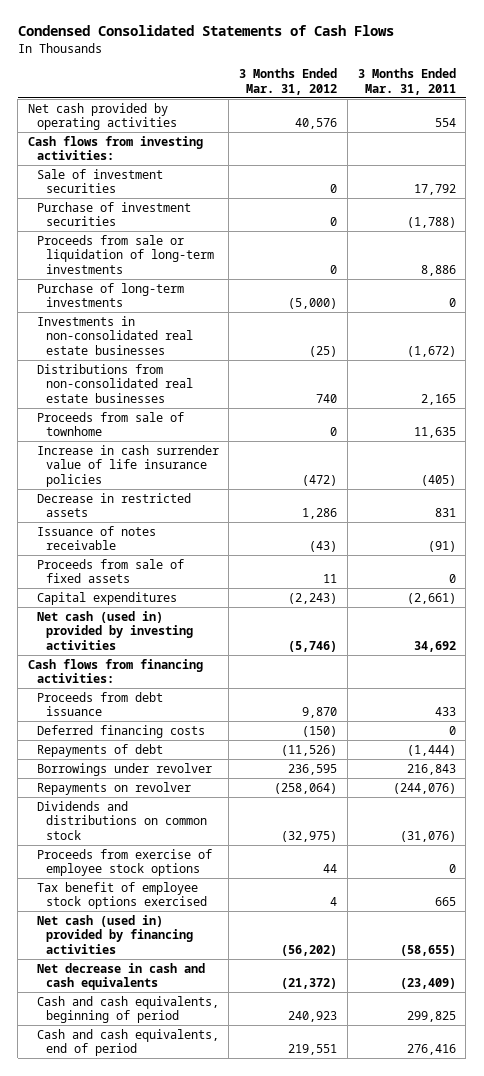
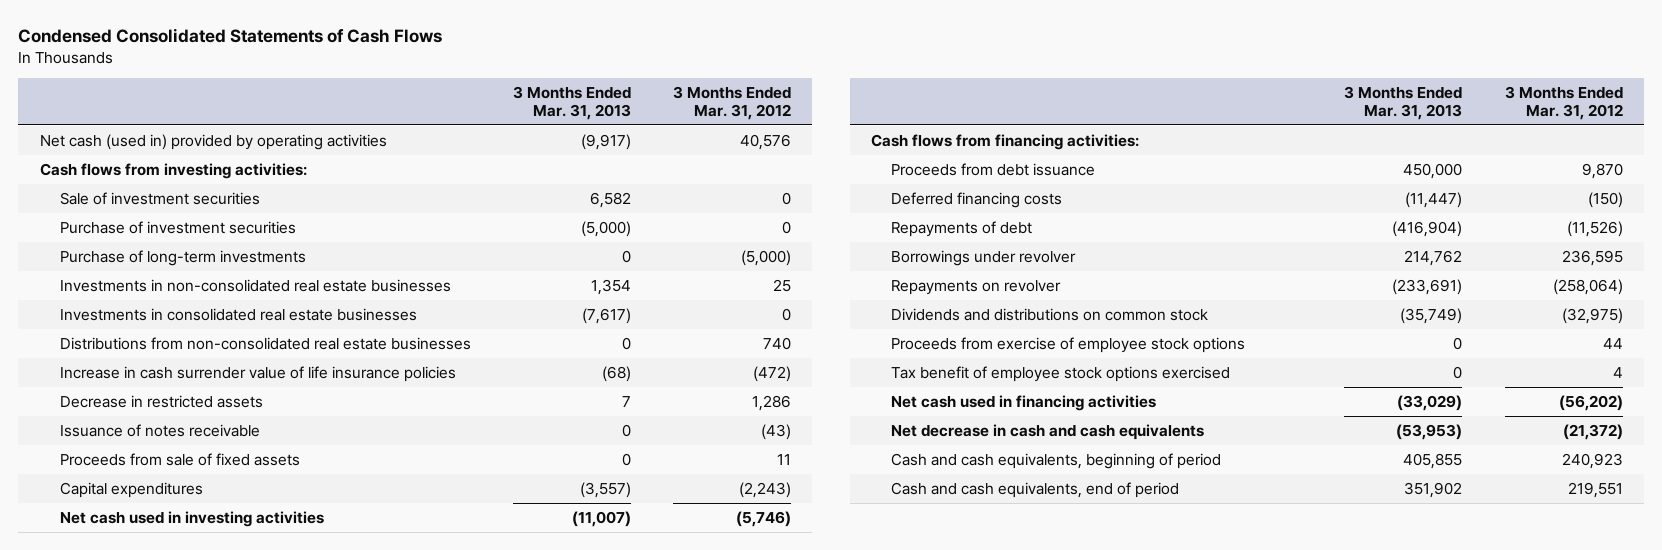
- | 3 Months Ended Mar. 31, 2012 | 3 Months Ended Mar. 31, 2011
+ | 3 Months Ended Mar. 31, 2013 | 3 Months Ended Mar. 31, 2012
- Net cash provided by operating activities | 40,576 | 554
+ Net cash (used in) provided by operating activities | (9,917) | 40,576
- Proceeds from sale or liquidation of long-term investments | 0 | 8,886
- Investments in non-consolidated real estate businesses | (25) | (1,672)
+ Investments in non-consolidated real estate businesses | 1,354 | 25
+ Investments in consolidated real estate businesses | (7,617) | 0
- Proceeds from sale of townhome | 0 | 11,635
- Net cash (used in) provided by investing activities | (5,746) | 34,692
+ Net cash used in investing activities | (11,007) | (5,746)
- Net cash (used in) provided by financing activities | (56,202) | (58,655)
+ Net cash used in financing activities | (33,029) | (56,202)

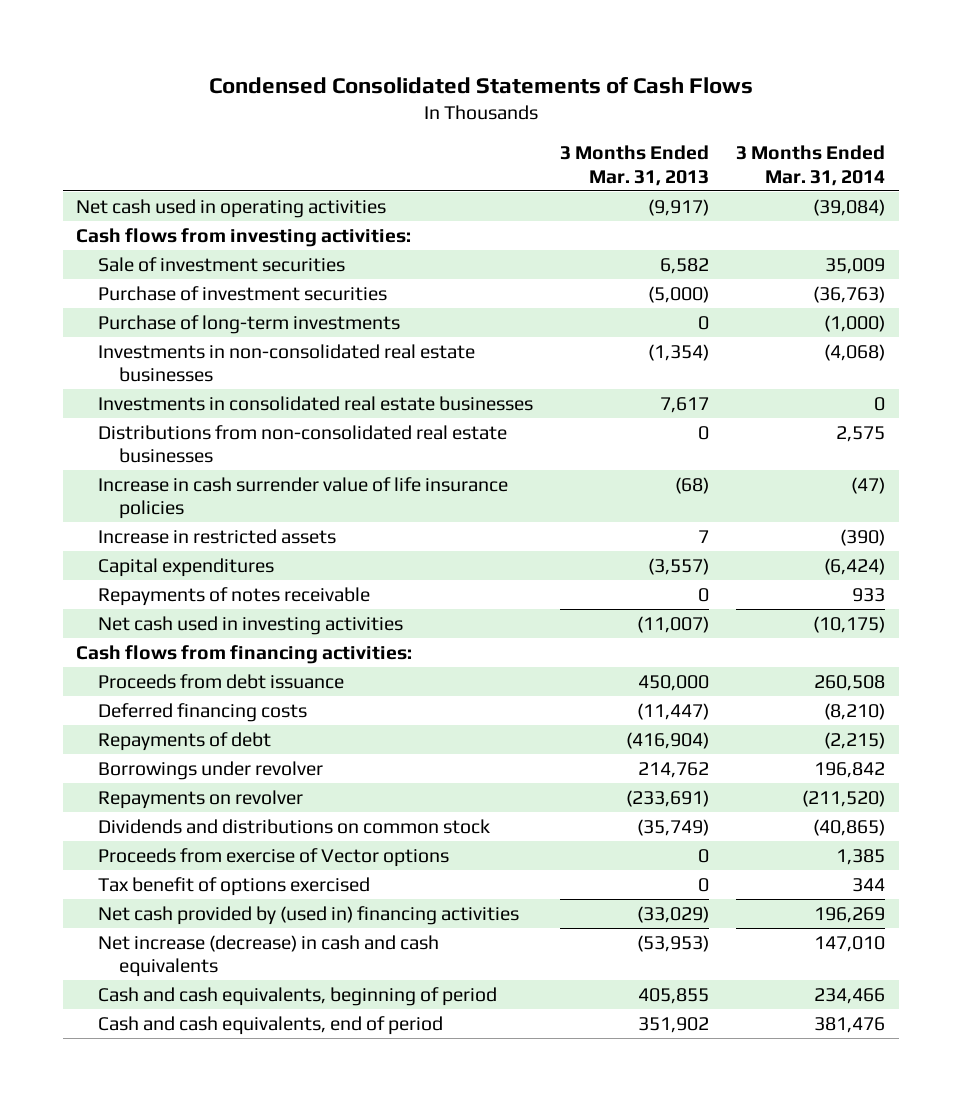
- | 3 Months Ended Mar. 31, 2013 | 3 Months Ended Mar. 31, 2012
+ | 3 Months Ended Mar. 31, 2013 | 3 Months Ended Mar. 31, 2014
- Net cash (used in) provided by operating activities | (9,917) | 40,576
+ Net cash used in operating activities | (9,917) | (39,084)
- Investments in non-consolidated real estate businesses | 1,354 | 25
- Investments in consolidated real estate businesses | (7,617) | 0
+ Investments in non-consolidated real estate businesses | (1,354) | (4,068)
+ Investments in consolidated real estate businesses | 7,617 | 0
- Decrease in restricted assets | 7 | 1,286
- Issuance of notes receivable | 0 | (43)
- Proceeds from sale of fixed assets | 0 | 11
+ Increase in restricted assets | 7 | (390)
+ Repayments of notes receivable | 0 | 933
- Proceeds from exercise of employee stock options | 0 | 44
- Tax benefit of employee stock options exercised | 0 | 4
- Net cash used in financing activities | (33,029) | (56,202)
- Net decrease in cash and cash equivalents | (53,953) | (21,372)
+ Proceeds from exercise of Vector options | 0 | 1,385
+ Tax benefit of options exercised | 0 | 344
+ Net cash provided by (used in) financing activities | (33,029) | 196,269
+ Net increase (decrease) in cash and cash equivalents | (53,953) | 147,010

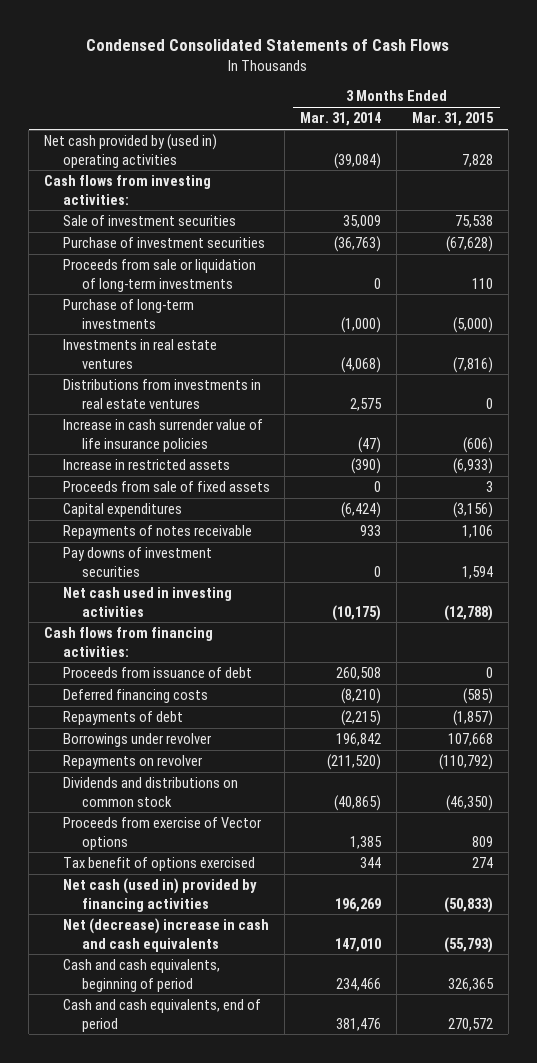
- | 3 Months Ended Mar. 31, 2013 | 3 Months Ended Mar. 31, 2014
+ | 3 Months Ended Mar. 31, 2014 | 3 Months Ended Mar. 31, 2015
- Net cash used in operating activities | (9,917) | (39,084)
+ Net cash provided by (used in) operating activities | (39,084) | 7,828
+ Proceeds from sale or liquidation of long-term investments | 0 | 110
- Investments in non-consolidated real estate businesses | (1,354) | (4,068)
- Investments in consolidated real estate businesses | 7,617 | 0
- Distributions from non-consolidated real estate businesses | 0 | 2,575
+ Investments in real estate ventures | (4,068) | (7,816)
+ Distributions from investments in real estate ventures | 2,575 | 0
+ Proceeds from sale of fixed assets | 0 | 3
+ Pay downs of investment securities | 0 | 1,594
- Proceeds from debt issuance | 450,000 | 260,508
+ Proceeds from issuance of debt | 260,508 | 0
- Net cash provided by (used in) financing activities | (33,029) | 196,269
- Net increase (decrease) in cash and cash equivalents | (53,953) | 147,010
+ Net cash (used in) provided by financing activities | 196,269 | (50,833)
+ Net (decrease) increase in cash and cash equivalents | 147,010 | (55,793)

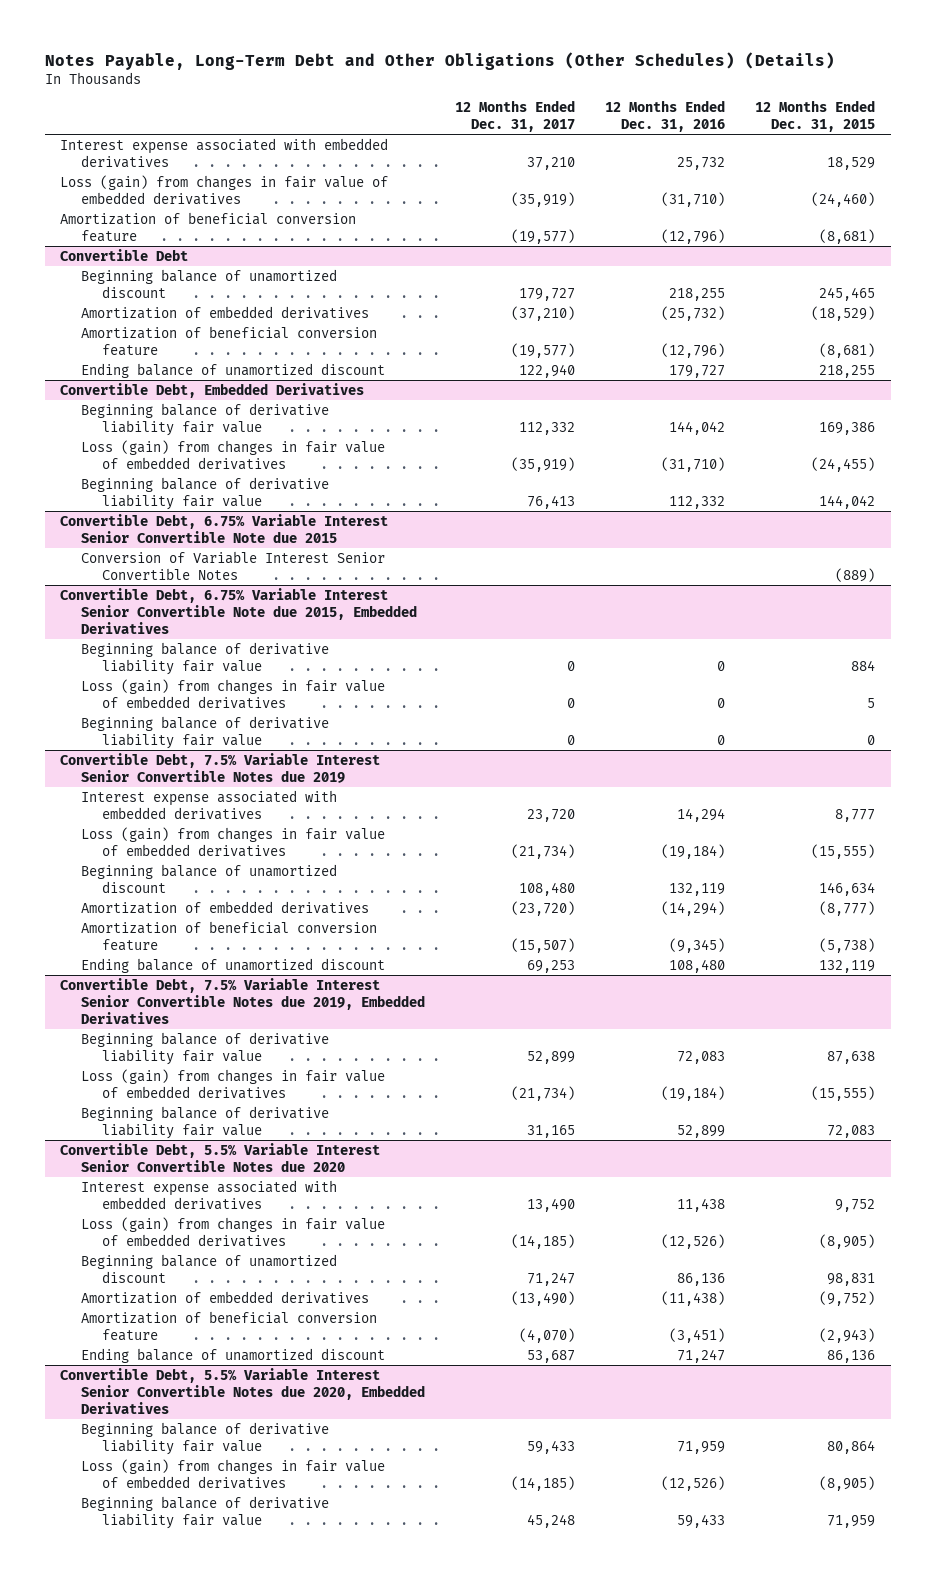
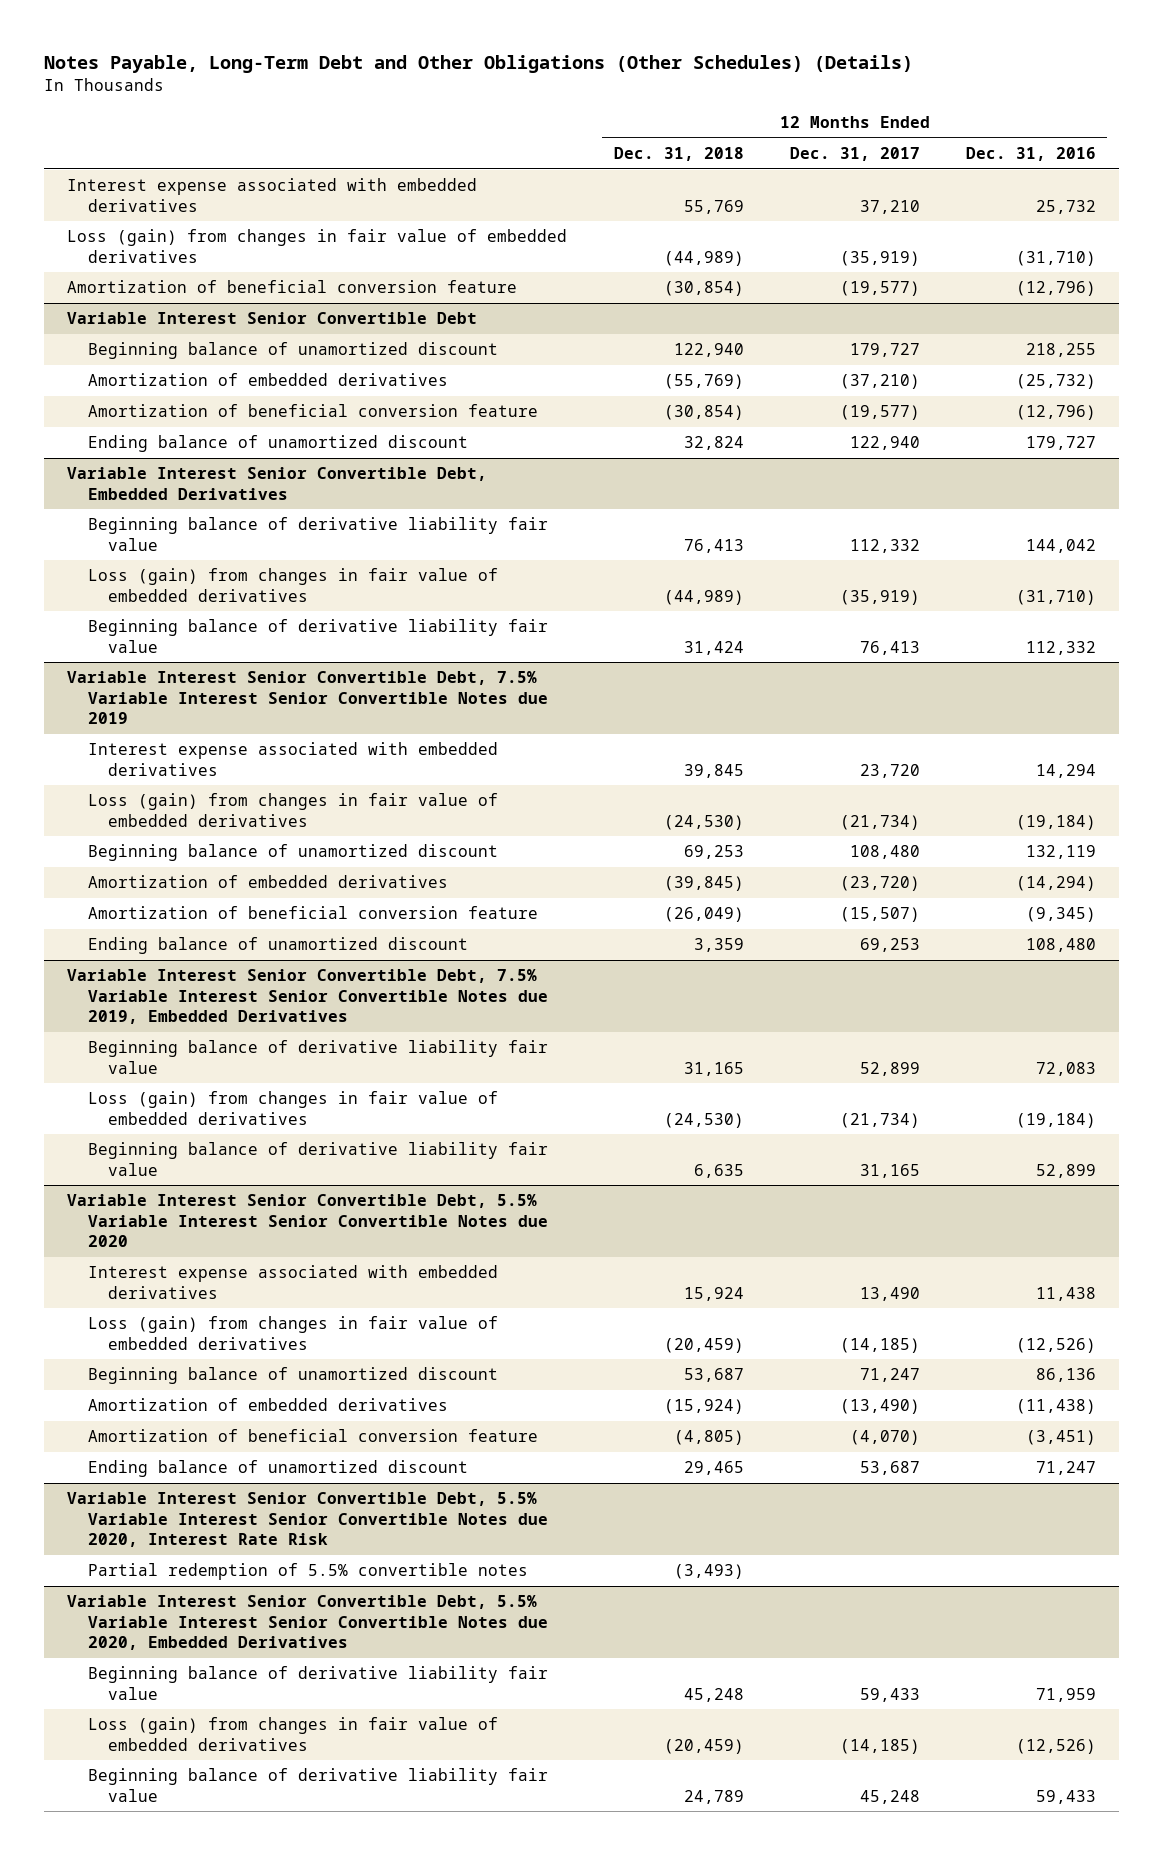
- | 12 Months Ended Dec. 31, 2017 | 12 Months Ended Dec. 31, 2016 | 12 Months Ended Dec. 31, 2015
+ | 12 Months Ended Dec. 31, 2018 | 12 Months Ended Dec. 31, 2017 | 12 Months Ended Dec. 31, 2016
- Convertible Debt
+ Variable Interest Senior Convertible Debt
- Convertible Debt, Embedded Derivatives
+ Variable Interest Senior Convertible Debt, Embedded Derivatives
- Convertible Debt, 6.75% Variable Interest Senior Convertible Note due 2015
- Conversion of Variable Interest Senior Convertible Notes | | | (889)
- Convertible Debt, 6.75% Variable Interest Senior Convertible Note due 2015, Embedded Derivatives
- Beginning balance of derivative liability fair value | 0 | 0 | 884
- Loss (gain) from changes in fair value of embedded derivatives | 0 | 0 | 5
- Beginning balance of derivative liability fair value | 0 | 0 | 0
- Convertible Debt, 7.5% Variable Interest Senior Convertible Notes due 2019
+ Variable Interest Senior Convertible Debt, 7.5% Variable Interest Senior Convertible Notes due 2019
- Convertible Debt, 7.5% Variable Interest Senior Convertible Notes due 2019, Embedded Derivatives
+ Variable Interest Senior Convertible Debt, 7.5% Variable Interest Senior Convertible Notes due 2019, Embedded Derivatives
- Convertible Debt, 5.5% Variable Interest Senior Convertible Notes due 2020
+ Variable Interest Senior Convertible Debt, 5.5% Variable Interest Senior Convertible Notes due 2020
- Convertible Debt, 5.5% Variable Interest Senior Convertible Notes due 2020, Embedded Derivatives
+ Variable Interest Senior Convertible Debt, 5.5% Variable Interest Senior Convertible Notes due 2020, Interest Rate Risk
+ Partial redemption of 5.5% convertible notes | (3,493) | |
+ Variable Interest Senior Convertible Debt, 5.5% Variable Interest Senior Convertible Notes due 2020, Embedded Derivatives

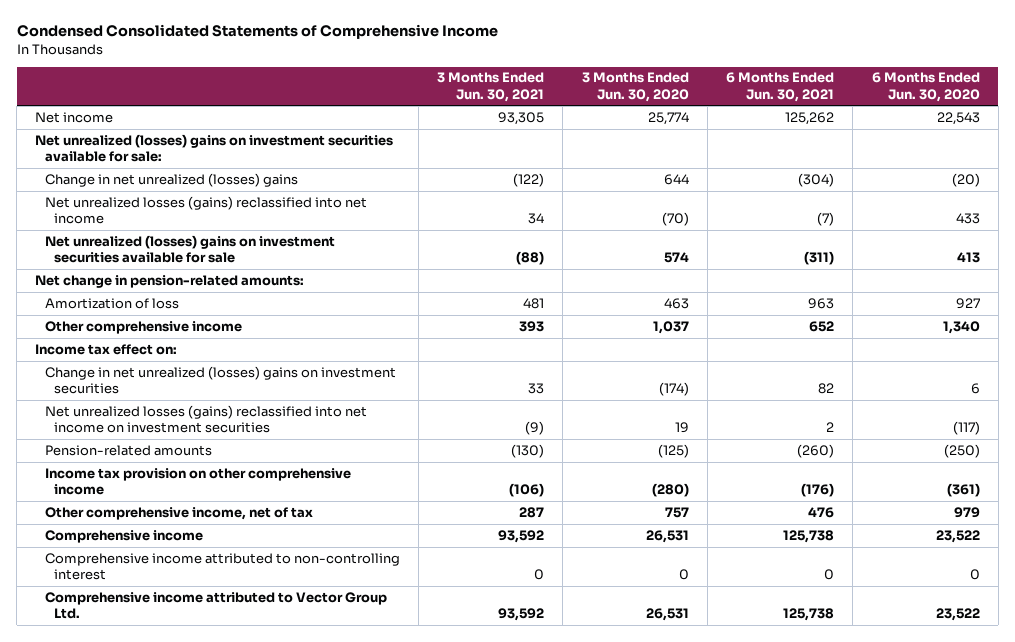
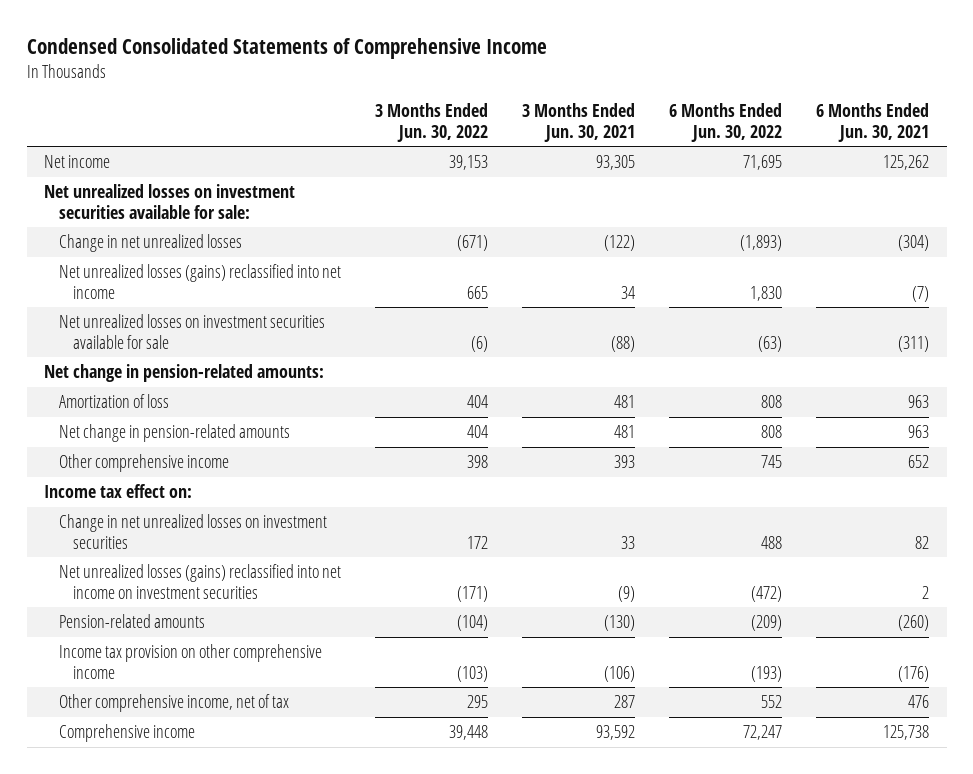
- | 3 Months Ended Jun. 30, 2021 | 3 Months Ended Jun. 30, 2020 | 6 Months Ended Jun. 30, 2021 | 6 Months Ended Jun. 30, 2020
+ | 3 Months Ended Jun. 30, 2022 | 3 Months Ended Jun. 30, 2021 | 6 Months Ended Jun. 30, 2022 | 6 Months Ended Jun. 30, 2021
- Net unrealized (losses) gains on investment securities available for sale:
- Change in net unrealized (losses) gains | (122) | 644 | (304) | (20)
+ Net unrealized losses on investment securities available for sale:
+ Change in net unrealized losses | (671) | (122) | (1,893) | (304)
- Net unrealized (losses) gains on investment securities available for sale | (88) | 574 | (311) | 413
+ Net unrealized losses on investment securities available for sale | (6) | (88) | (63) | (311)
+ Net change in pension-related amounts | 404 | 481 | 808 | 963
- Change in net unrealized (losses) gains on investment securities | 33 | (174) | 82 | 6
+ Change in net unrealized losses on investment securities | 172 | 33 | 488 | 82
- Comprehensive income attributed to non-controlling interest | 0 | 0 | 0 | 0
- Comprehensive income attributed to Vector Group Ltd. | 93,592 | 26,531 | 125,738 | 23,522

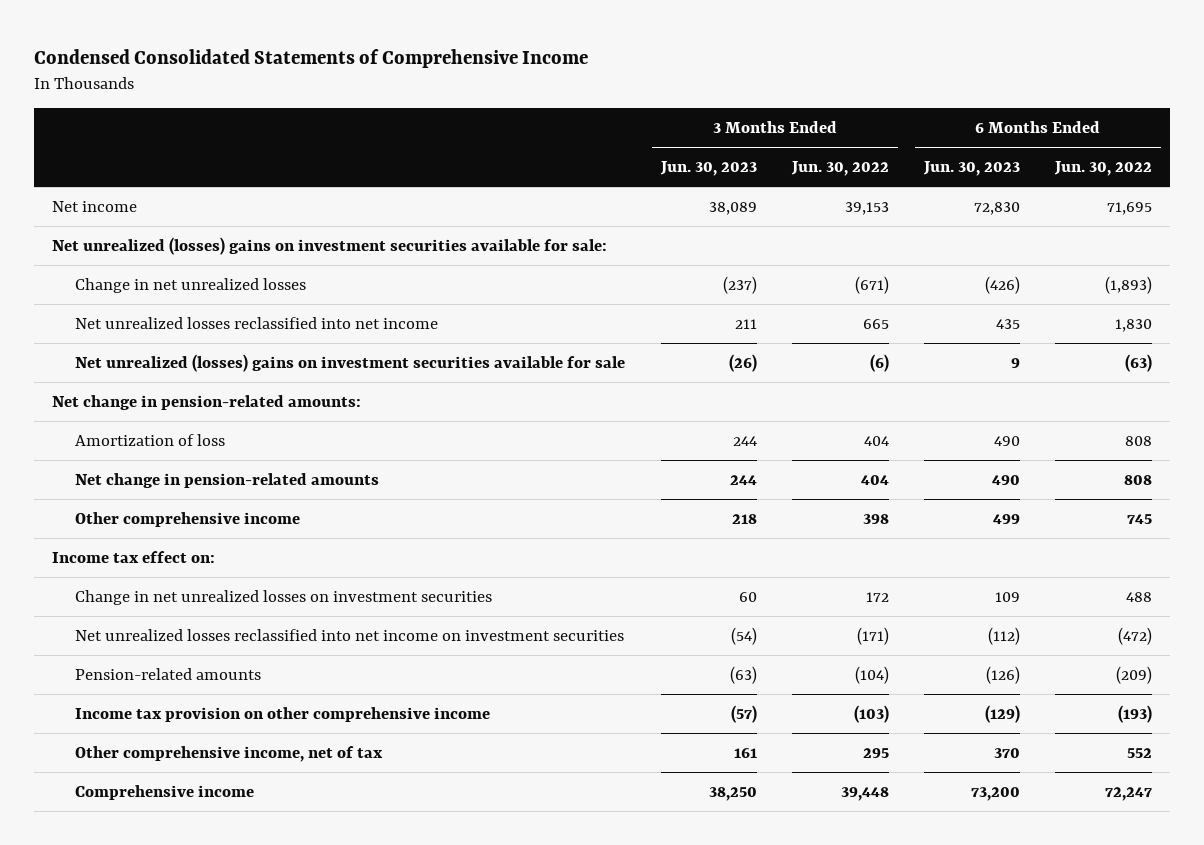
- | 3 Months Ended Jun. 30, 2022 | 3 Months Ended Jun. 30, 2021 | 6 Months Ended Jun. 30, 2022 | 6 Months Ended Jun. 30, 2021
+ | 3 Months Ended Jun. 30, 2023 | 3 Months Ended Jun. 30, 2022 | 6 Months Ended Jun. 30, 2023 | 6 Months Ended Jun. 30, 2022
- Net unrealized losses on investment securities available for sale:
+ Net unrealized (losses) gains on investment securities available for sale:
- Net unrealized losses (gains) reclassified into net income | 665 | 34 | 1,830 | (7)
- Net unrealized losses on investment securities available for sale | (6) | (88) | (63) | (311)
+ Net unrealized losses reclassified into net income | 211 | 665 | 435 | 1,830
+ Net unrealized (losses) gains on investment securities available for sale | (26) | (6) | 9 | (63)
- Net unrealized losses (gains) reclassified into net income on investment securities | (171) | (9) | (472) | 2
+ Net unrealized losses reclassified into net income on investment securities | (54) | (171) | (112) | (472)

